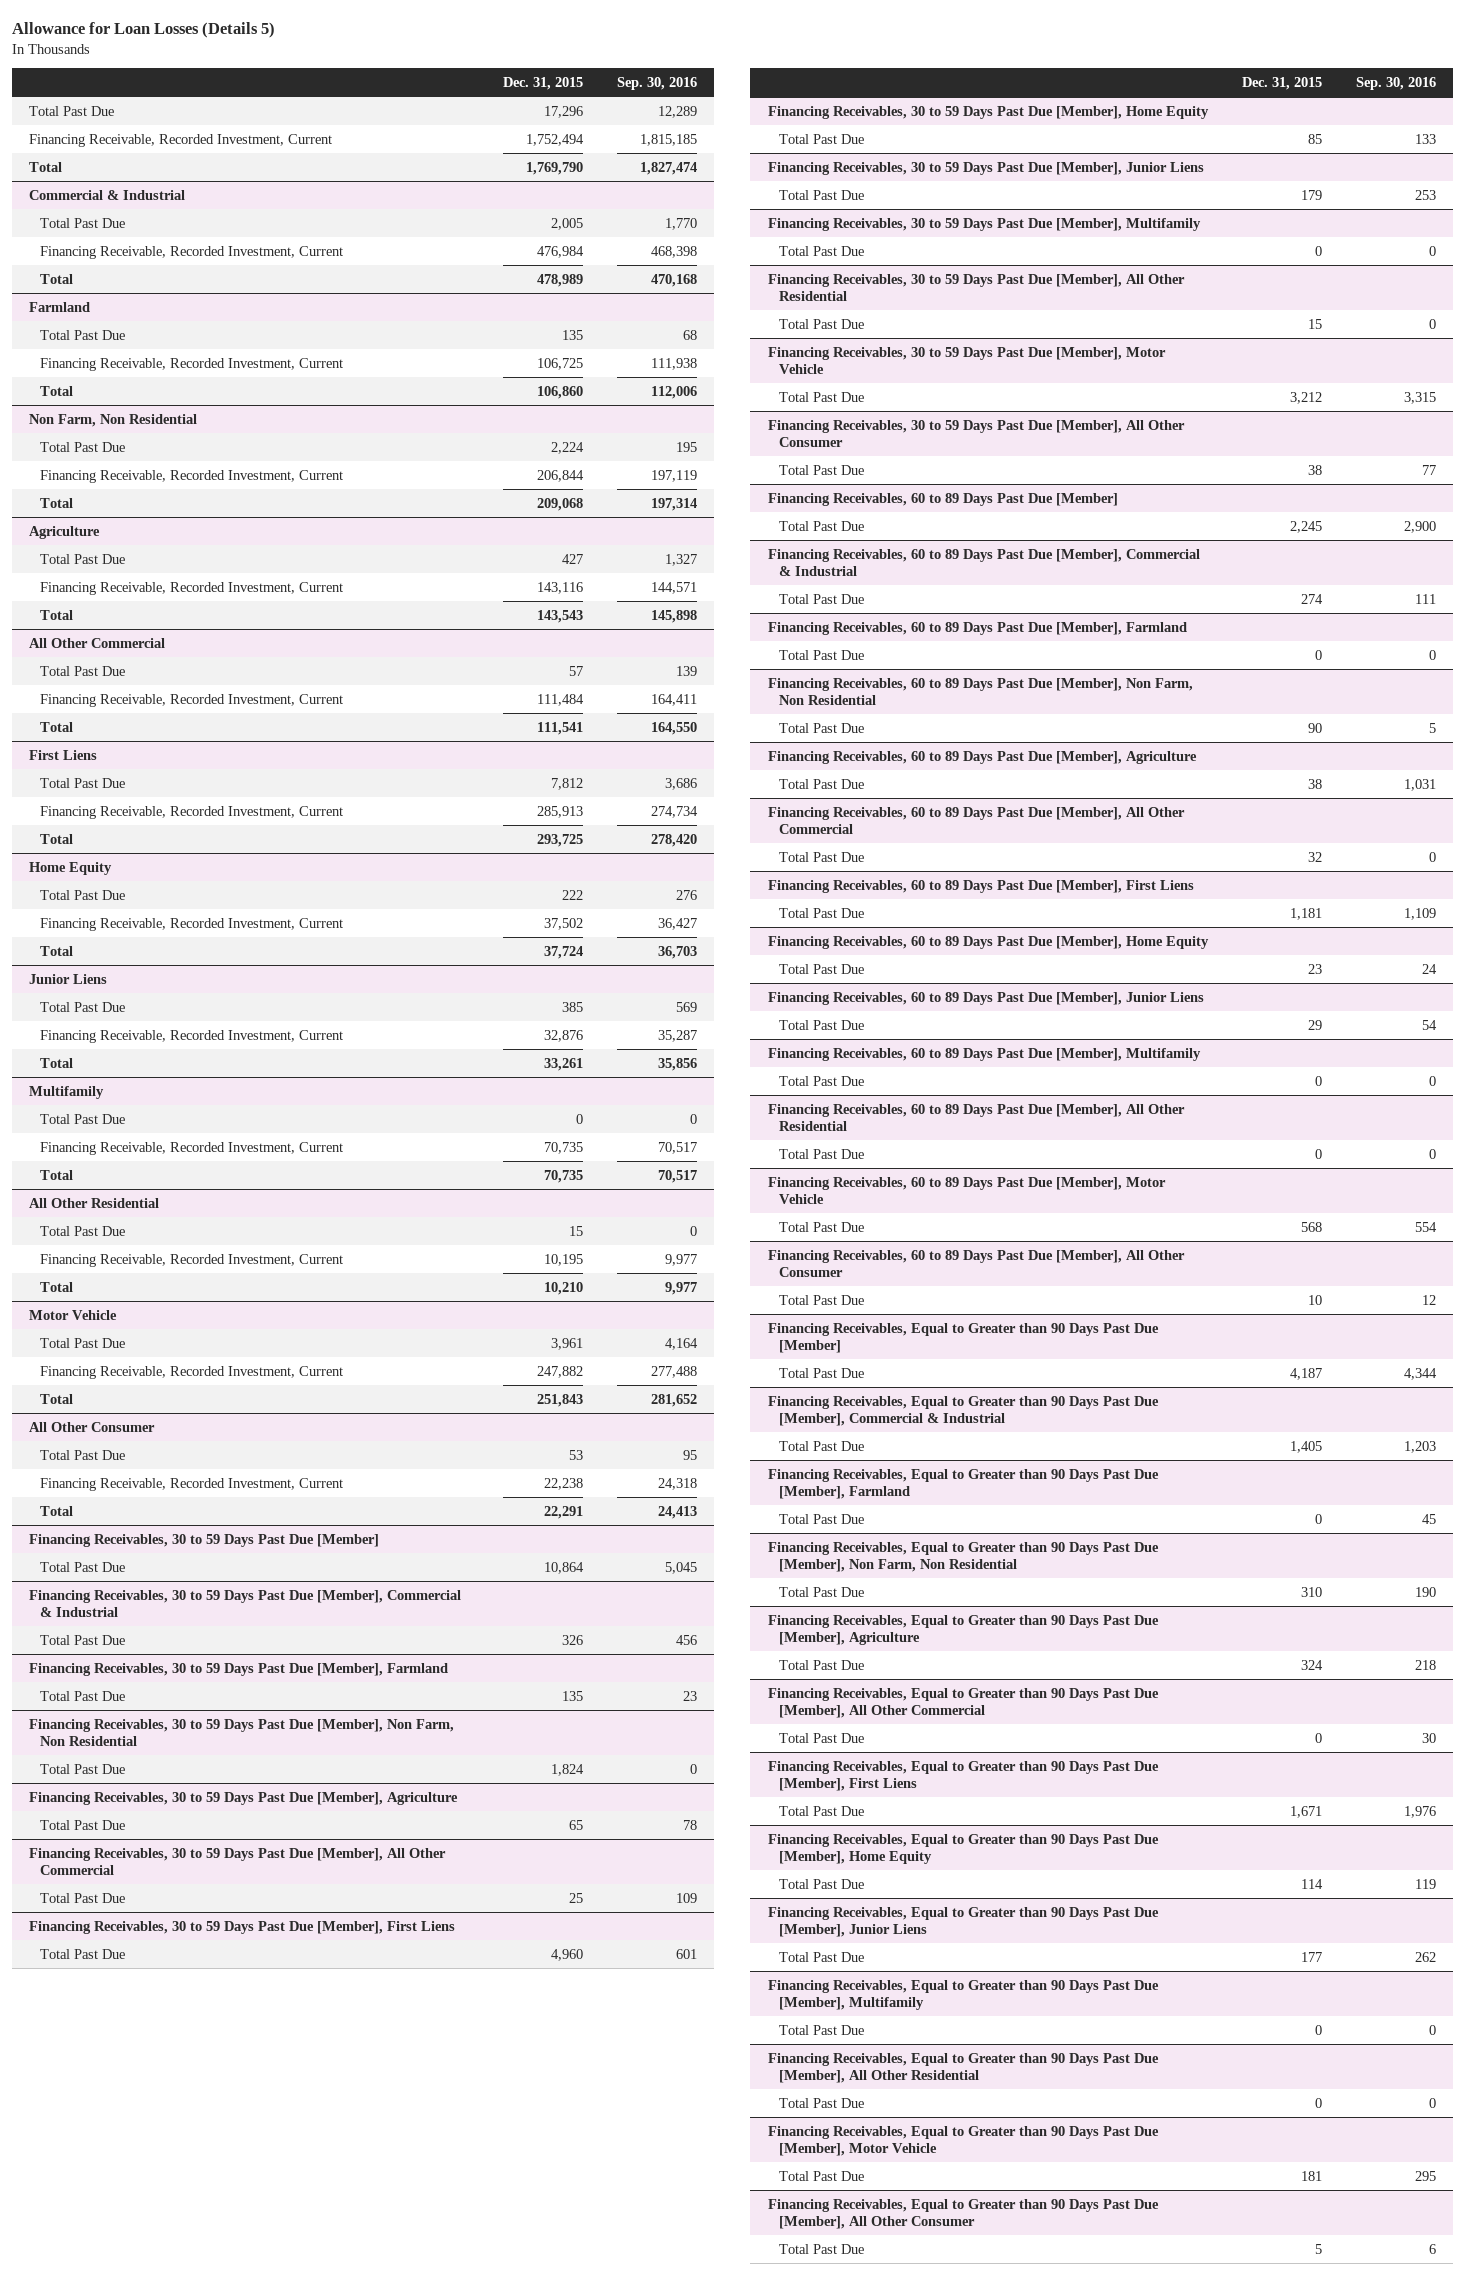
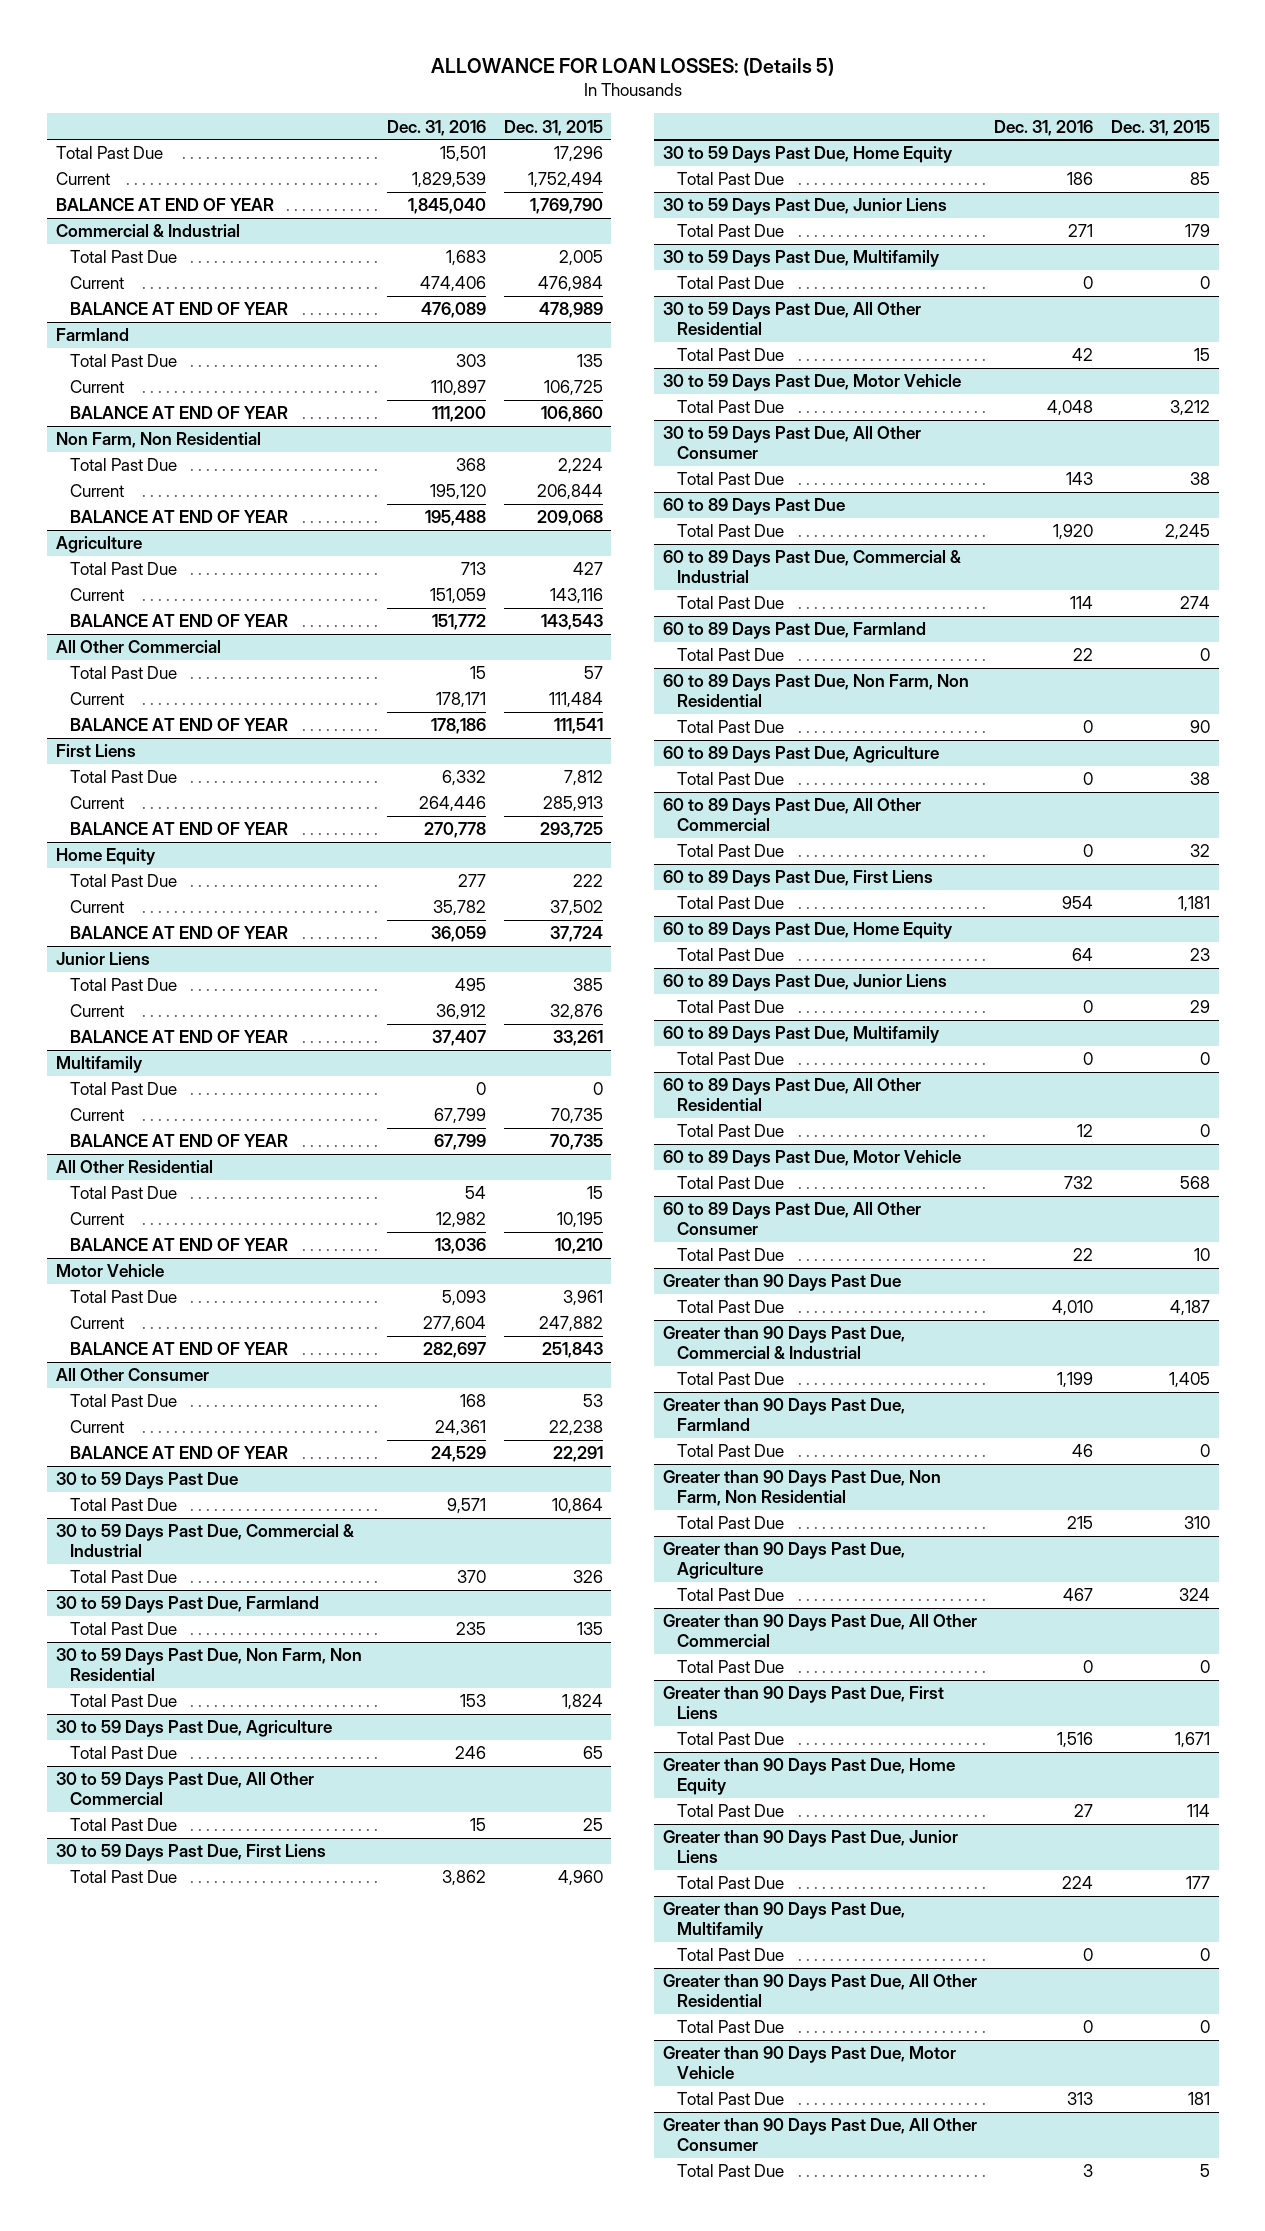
- Allowance for Loan Losses (Details 5)
+ ALLOWANCE FOR LOAN LOSSES: (Details 5)
- | Dec. 31, 2015 | Sep. 30, 2016
+ | Dec. 31, 2016 | Dec. 31, 2015
- Financing Receivable, Recorded Investment, Current | 1,752,494 | 1,815,185
- Total | 1,769,790 | 1,827,474
+ Current | 1,829,539 | 1,752,494
+ BALANCE AT END OF YEAR | 1,845,040 | 1,769,790
@ Commercial & Industrial
- Financing Receivable, Recorded Investment, Current | 476,984 | 468,398
- Total | 478,989 | 470,168
+ Current | 474,406 | 476,984
+ BALANCE AT END OF YEAR | 476,089 | 478,989
@ Farmland
- Financing Receivable, Recorded Investment, Current | 106,725 | 111,938
- Total | 106,860 | 112,006
+ Current | 110,897 | 106,725
+ BALANCE AT END OF YEAR | 111,200 | 106,860
@ Non Farm, Non Residential
- Financing Receivable, Recorded Investment, Current | 206,844 | 197,119
- Total | 209,068 | 197,314
+ Current | 195,120 | 206,844
+ BALANCE AT END OF YEAR | 195,488 | 209,068
@ Agriculture
- Financing Receivable, Recorded Investment, Current | 143,116 | 144,571
- Total | 143,543 | 145,898
+ Current | 151,059 | 143,116
+ BALANCE AT END OF YEAR | 151,772 | 143,543
@ All Other Commercial
- Financing Receivable, Recorded Investment, Current | 111,484 | 164,411
- Total | 111,541 | 164,550
+ Current | 178,171 | 111,484
+ BALANCE AT END OF YEAR | 178,186 | 111,541
@ First Liens
- Financing Receivable, Recorded Investment, Current | 285,913 | 274,734
- Total | 293,725 | 278,420
+ Current | 264,446 | 285,913
+ BALANCE AT END OF YEAR | 270,778 | 293,725
@ Home Equity
- Financing Receivable, Recorded Investment, Current | 37,502 | 36,427
- Total | 37,724 | 36,703
+ Current | 35,782 | 37,502
+ BALANCE AT END OF YEAR | 36,059 | 37,724
@ Junior Liens
- Financing Receivable, Recorded Investment, Current | 32,876 | 35,287
- Total | 33,261 | 35,856
+ Current | 36,912 | 32,876
+ BALANCE AT END OF YEAR | 37,407 | 33,261
@ Multifamily
- Financing Receivable, Recorded Investment, Current | 70,735 | 70,517
- Total | 70,735 | 70,517
+ Current | 67,799 | 70,735
+ BALANCE AT END OF YEAR | 67,799 | 70,735
@ All Other Residential
- Financing Receivable, Recorded Investment, Current | 10,195 | 9,977
- Total | 10,210 | 9,977
+ Current | 12,982 | 10,195
+ BALANCE AT END OF YEAR | 13,036 | 10,210
@ Motor Vehicle
- Financing Receivable, Recorded Investment, Current | 247,882 | 277,488
- Total | 251,843 | 281,652
+ Current | 277,604 | 247,882
+ BALANCE AT END OF YEAR | 282,697 | 251,843
@ All Other Consumer
- Financing Receivable, Recorded Investment, Current | 22,238 | 24,318
- Total | 22,291 | 24,413
- Financing Receivables, 30 to 59 Days Past Due [Member]
@ All Other Consumer
+ Current | 24,361 | 22,238
+ BALANCE AT END OF YEAR | 24,529 | 22,291
+ 30 to 59 Days Past Due
- Financing Receivables, 30 to 59 Days Past Due [Member], Commercial & Industrial
+ 30 to 59 Days Past Due, Commercial & Industrial
- Financing Receivables, 30 to 59 Days Past Due [Member], Farmland
+ 30 to 59 Days Past Due, Farmland
- Financing Receivables, 30 to 59 Days Past Due [Member], Non Farm, Non Residential
+ 30 to 59 Days Past Due, Non Farm, Non Residential
- Financing Receivables, 30 to 59 Days Past Due [Member], Agriculture
+ 30 to 59 Days Past Due, Agriculture
- Financing Receivables, 30 to 59 Days Past Due [Member], All Other Commercial
+ 30 to 59 Days Past Due, All Other Commercial
- Financing Receivables, 30 to 59 Days Past Due [Member], First Liens
+ 30 to 59 Days Past Due, First Liens
- Financing Receivables, 30 to 59 Days Past Due [Member], Home Equity
+ 30 to 59 Days Past Due, Home Equity
- Financing Receivables, 30 to 59 Days Past Due [Member], Junior Liens
+ 30 to 59 Days Past Due, Junior Liens
- Financing Receivables, 30 to 59 Days Past Due [Member], Multifamily
+ 30 to 59 Days Past Due, Multifamily
- Financing Receivables, 30 to 59 Days Past Due [Member], All Other Residential
+ 30 to 59 Days Past Due, All Other Residential
- Financing Receivables, 30 to 59 Days Past Due [Member], Motor Vehicle
+ 30 to 59 Days Past Due, Motor Vehicle
- Financing Receivables, 30 to 59 Days Past Due [Member], All Other Consumer
+ 30 to 59 Days Past Due, All Other Consumer
- Financing Receivables, 60 to 89 Days Past Due [Member]
+ 60 to 89 Days Past Due
- Financing Receivables, 60 to 89 Days Past Due [Member], Commercial & Industrial
+ 60 to 89 Days Past Due, Commercial & Industrial
- Financing Receivables, 60 to 89 Days Past Due [Member], Farmland
+ 60 to 89 Days Past Due, Farmland
- Financing Receivables, 60 to 89 Days Past Due [Member], Non Farm, Non Residential
+ 60 to 89 Days Past Due, Non Farm, Non Residential
- Financing Receivables, 60 to 89 Days Past Due [Member], Agriculture
+ 60 to 89 Days Past Due, Agriculture
- Financing Receivables, 60 to 89 Days Past Due [Member], All Other Commercial
+ 60 to 89 Days Past Due, All Other Commercial
- Financing Receivables, 60 to 89 Days Past Due [Member], First Liens
+ 60 to 89 Days Past Due, First Liens
- Financing Receivables, 60 to 89 Days Past Due [Member], Home Equity
+ 60 to 89 Days Past Due, Home Equity
- Financing Receivables, 60 to 89 Days Past Due [Member], Junior Liens
+ 60 to 89 Days Past Due, Junior Liens
- Financing Receivables, 60 to 89 Days Past Due [Member], Multifamily
+ 60 to 89 Days Past Due, Multifamily
- Financing Receivables, 60 to 89 Days Past Due [Member], All Other Residential
+ 60 to 89 Days Past Due, All Other Residential
- Financing Receivables, 60 to 89 Days Past Due [Member], Motor Vehicle
+ 60 to 89 Days Past Due, Motor Vehicle
- Financing Receivables, 60 to 89 Days Past Due [Member], All Other Consumer
+ 60 to 89 Days Past Due, All Other Consumer
- Financing Receivables, Equal to Greater than 90 Days Past Due [Member]
+ Greater than 90 Days Past Due
- Financing Receivables, Equal to Greater than 90 Days Past Due [Member], Commercial & Industrial
+ Greater than 90 Days Past Due, Commercial & Industrial
- Financing Receivables, Equal to Greater than 90 Days Past Due [Member], Farmland
+ Greater than 90 Days Past Due, Farmland
- Financing Receivables, Equal to Greater than 90 Days Past Due [Member], Non Farm, Non Residential
+ Greater than 90 Days Past Due, Non Farm, Non Residential
- Financing Receivables, Equal to Greater than 90 Days Past Due [Member], Agriculture
+ Greater than 90 Days Past Due, Agriculture
- Financing Receivables, Equal to Greater than 90 Days Past Due [Member], All Other Commercial
+ Greater than 90 Days Past Due, All Other Commercial
- Financing Receivables, Equal to Greater than 90 Days Past Due [Member], First Liens
+ Greater than 90 Days Past Due, First Liens
- Financing Receivables, Equal to Greater than 90 Days Past Due [Member], Home Equity
+ Greater than 90 Days Past Due, Home Equity
- Financing Receivables, Equal to Greater than 90 Days Past Due [Member], Junior Liens
+ Greater than 90 Days Past Due, Junior Liens
- Financing Receivables, Equal to Greater than 90 Days Past Due [Member], Multifamily
+ Greater than 90 Days Past Due, Multifamily
- Financing Receivables, Equal to Greater than 90 Days Past Due [Member], All Other Residential
+ Greater than 90 Days Past Due, All Other Residential
- Financing Receivables, Equal to Greater than 90 Days Past Due [Member], Motor Vehicle
+ Greater than 90 Days Past Due, Motor Vehicle
- Financing Receivables, Equal to Greater than 90 Days Past Due [Member], All Other Consumer
+ Greater than 90 Days Past Due, All Other Consumer

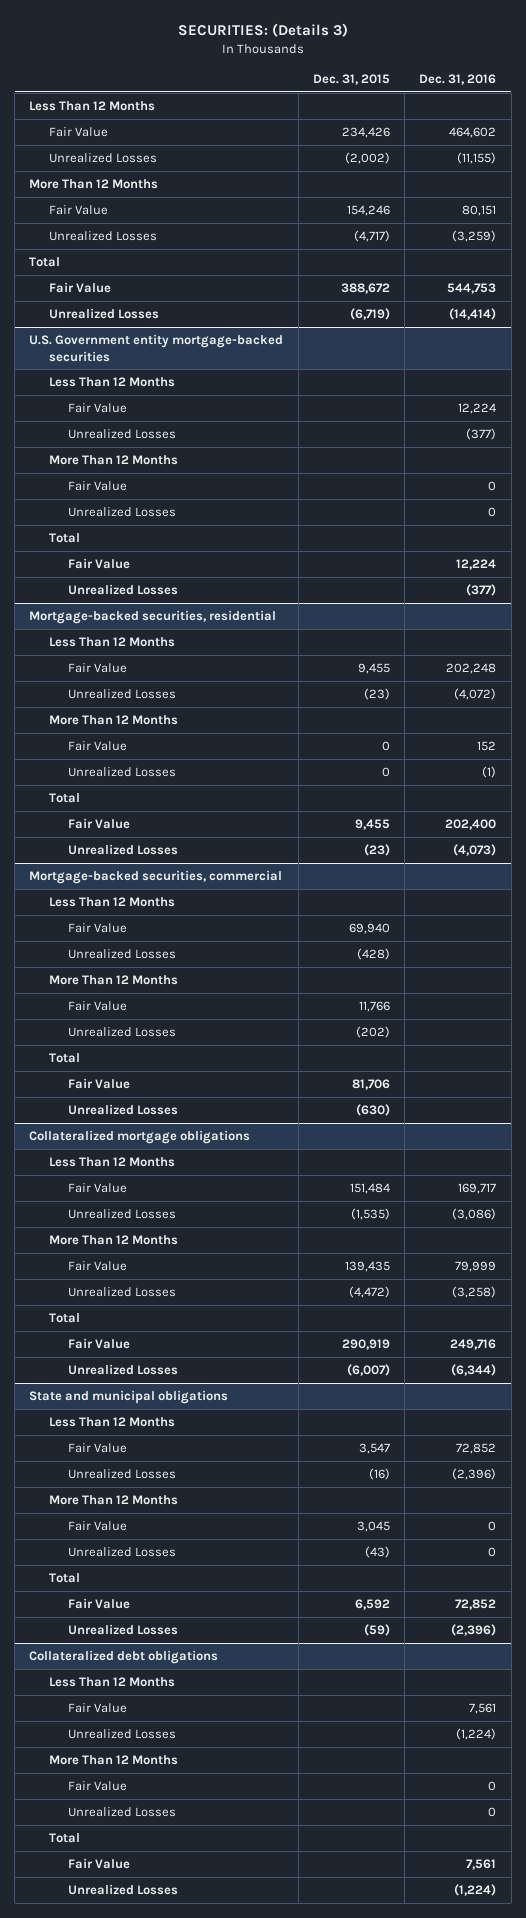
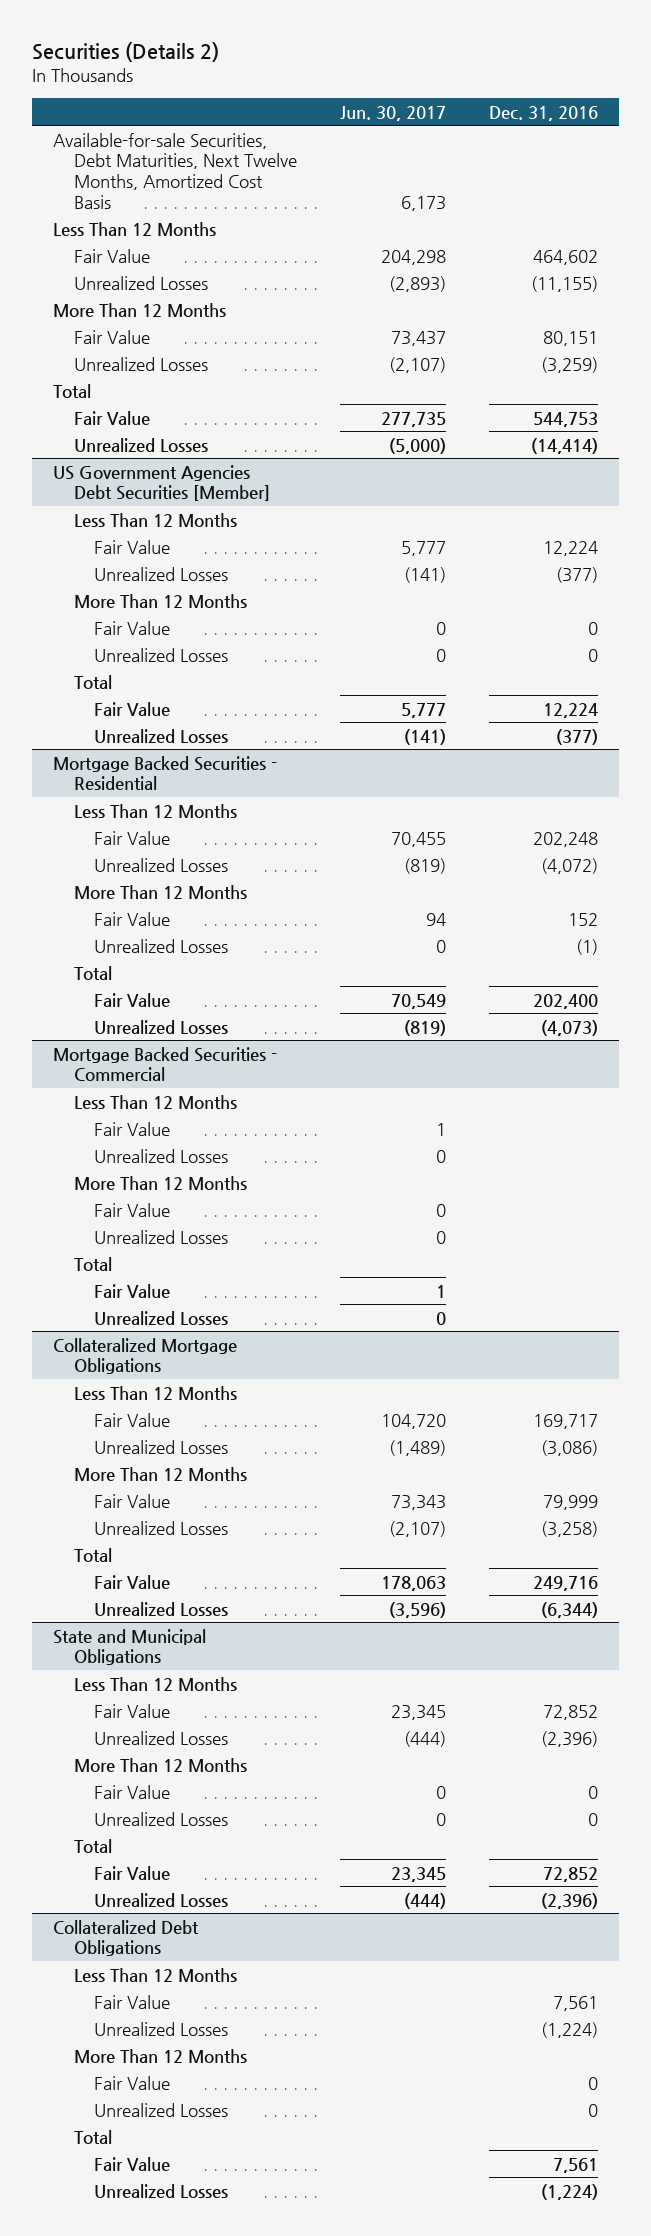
- SECURITIES: (Details 3)
+ Securities (Details 2)
- | Dec. 31, 2015 | Dec. 31, 2016
+ | Jun. 30, 2017 | Dec. 31, 2016
+ Available-for-sale Securities, Debt Maturities, Next Twelve Months, Amortized Cost Basis | 6,173 |
- U.S. Government entity mortgage-backed securities
+ US Government Agencies Debt Securities [Member]
- Mortgage-backed securities, residential
+ Mortgage Backed Securities - Residential
- Mortgage-backed securities, commercial
+ Mortgage Backed Securities - Commercial
- Collateralized mortgage obligations
+ Collateralized Mortgage Obligations
- State and municipal obligations
+ State and Municipal Obligations
- Collateralized debt obligations
+ Collateralized Debt Obligations

